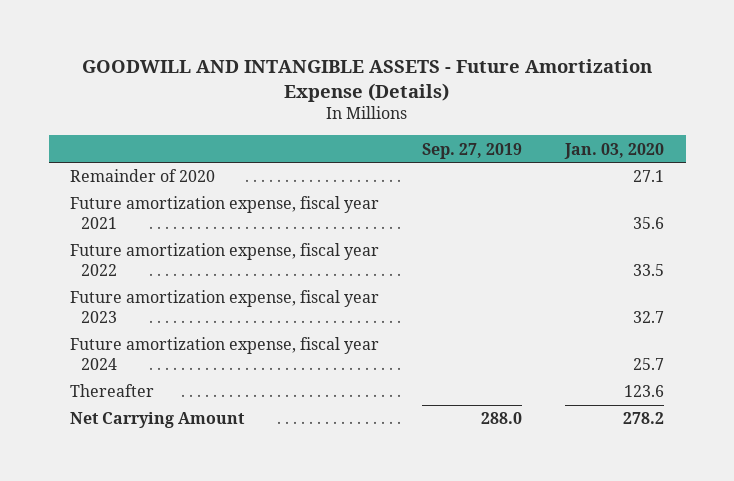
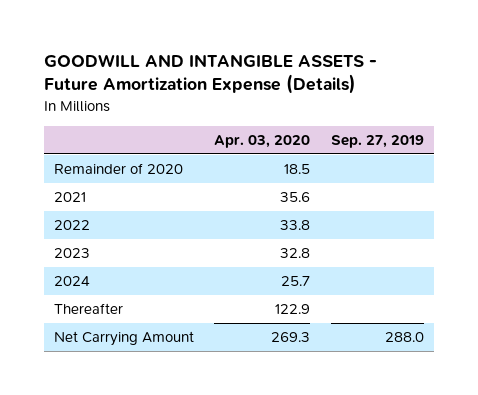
- | Sep. 27, 2019 | Jan. 03, 2020
+ | Apr. 03, 2020 | Sep. 27, 2019
- Future amortization expense, fiscal year 2021 | | 35.6
- Future amortization expense, fiscal year 2022 | | 33.5
- Future amortization expense, fiscal year 2023 | | 32.7
- Future amortization expense, fiscal year 2024 | | 25.7
+ 2021 | 35.6 |
+ 2022 | 33.8 |
+ 2023 | 32.8 |
+ 2024 | 25.7 |

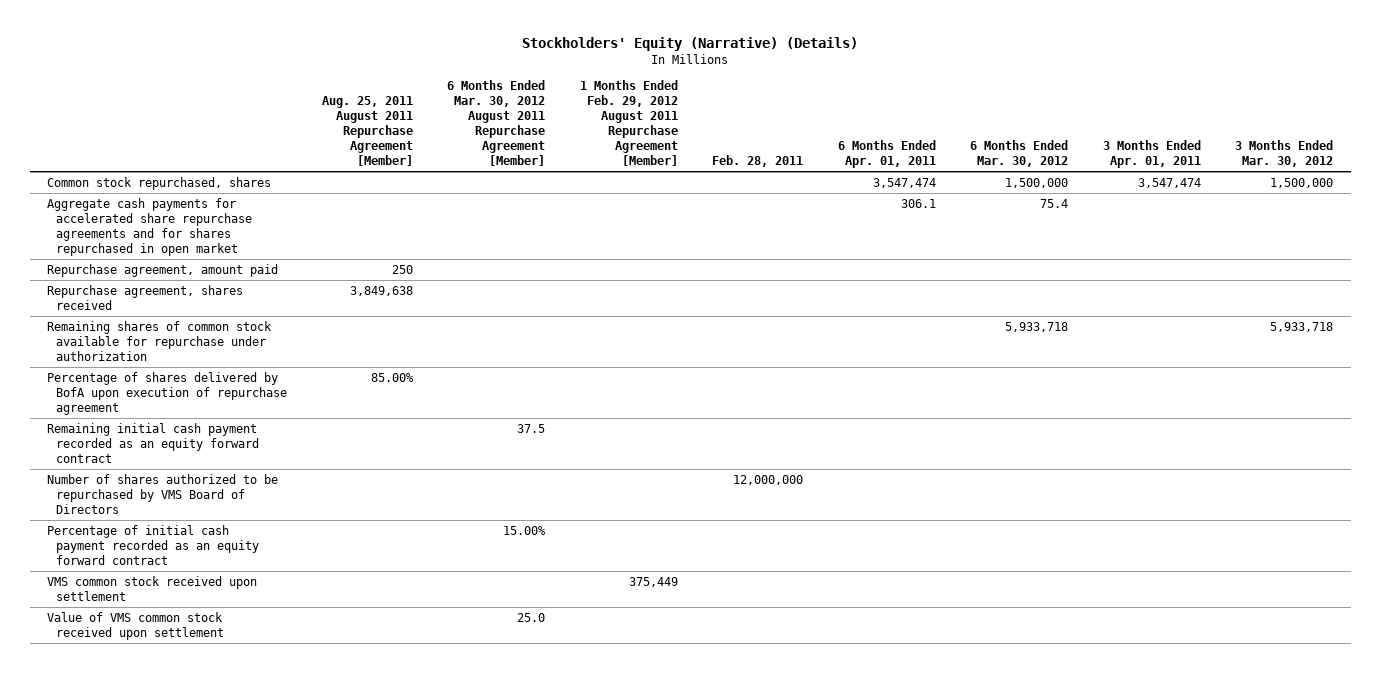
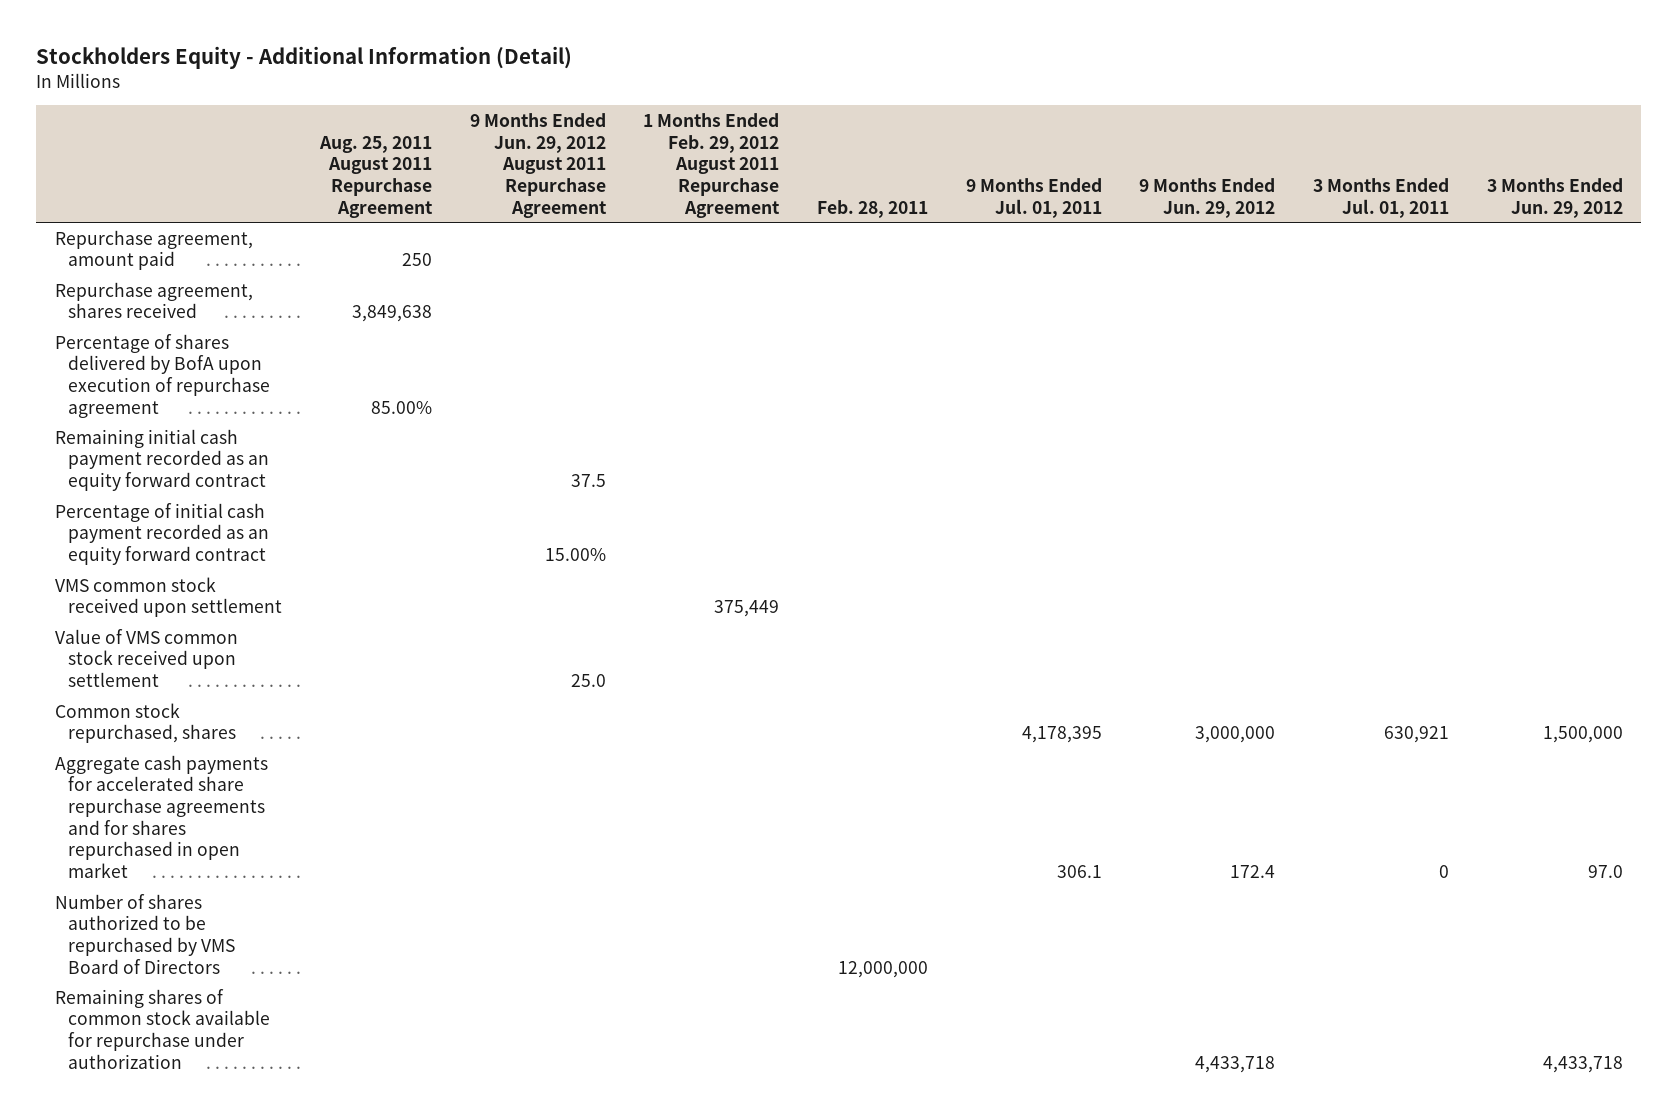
- Stockholders' Equity (Narrative) (Details)
+ Stockholders Equity - Additional Information (Detail)
- | Aug. 25, 2011 August 2011 Repurchase Agreement [Member] | 6 Months Ended Mar. 30, 2012 August 2011 Repurchase Agreement [Member] | 1 Months Ended Feb. 29, 2012 August 2011 Repurchase Agreement [Member] | Feb. 28, 2011 | 6 Months Ended Apr. 01, 2011 | 6 Months Ended Mar. 30, 2012 | 3 Months Ended Apr. 01, 2011 | 3 Months Ended Mar. 30, 2012
+ | Aug. 25, 2011 August 2011 Repurchase Agreement | 9 Months Ended Jun. 29, 2012 August 2011 Repurchase Agreement | 1 Months Ended Feb. 29, 2012 August 2011 Repurchase Agreement | Feb. 28, 2011 | 9 Months Ended Jul. 01, 2011 | 9 Months Ended Jun. 29, 2012 | 3 Months Ended Jul. 01, 2011 | 3 Months Ended Jun. 29, 2012
moved down: Common stock repurchased, shares | | | | | 4,178,395 | 3,000,000 | 630,921 | 1,500,000
moved down: Aggregate cash payments for accelerated share repurchase agreements and for shares repurchased in open market | | | | | 306.1 | 172.4 | 0 | 97.0
moved down: Number of shares authorized to be repurchased by VMS Board of Directors | | | | 12,000,000 | | | |
moved down: Remaining shares of common stock available for repurchase under authorization | | | | | | 4,433,718 | | 4,433,718

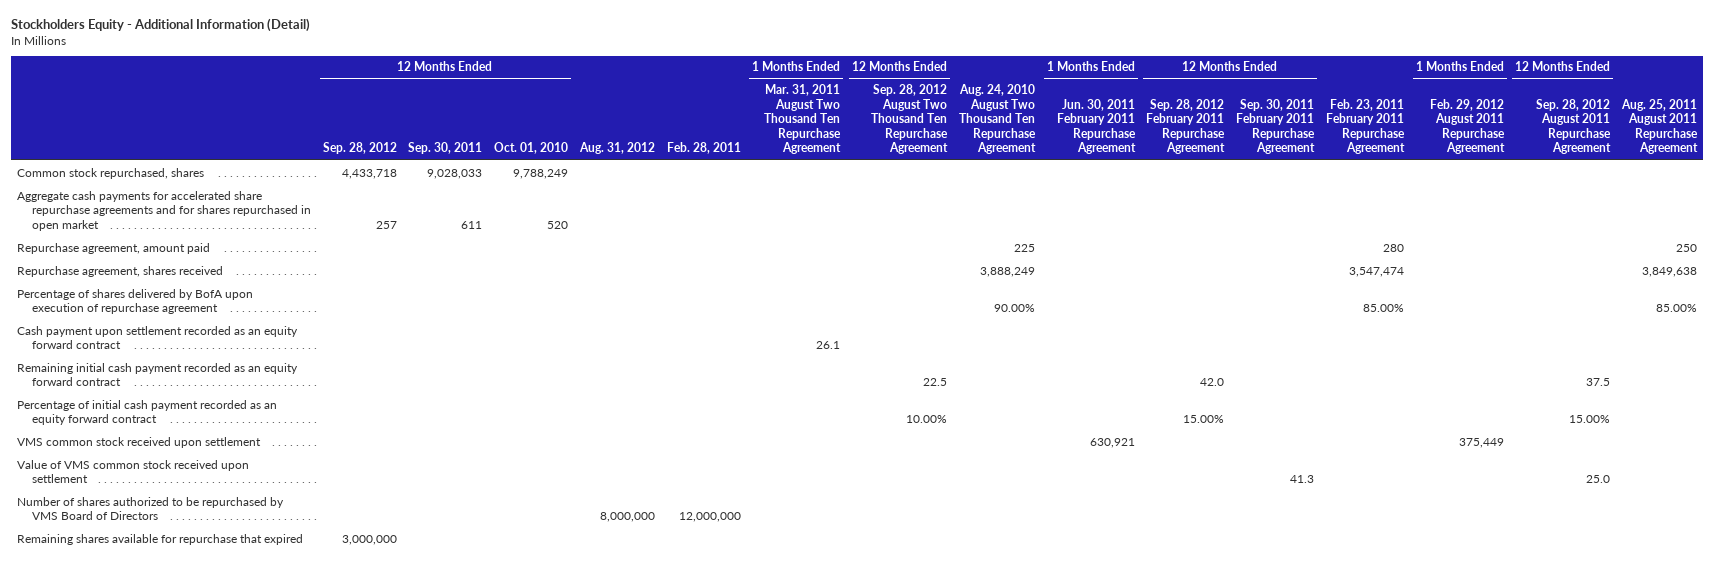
- | Aug. 25, 2011 August 2011 Repurchase Agreement | 9 Months Ended Jun. 29, 2012 August 2011 Repurchase Agreement | 1 Months Ended Feb. 29, 2012 August 2011 Repurchase Agreement | Feb. 28, 2011 | 9 Months Ended Jul. 01, 2011 | 9 Months Ended Jun. 29, 2012 | 3 Months Ended Jul. 01, 2011 | 3 Months Ended Jun. 29, 2012
+ | 12 Months Ended Sep. 28, 2012 | 12 Months Ended Sep. 30, 2011 | 12 Months Ended Oct. 01, 2010 | Aug. 31, 2012 | Feb. 28, 2011 | 1 Months Ended Mar. 31, 2011 August Two Thousand Ten Repurchase Agreement | 12 Months Ended Sep. 28, 2012 August Two Thousand Ten Repurchase Agreement | Aug. 24, 2010 August Two Thousand Ten Repurchase Agreement | 1 Months Ended Jun. 30, 2011 February 2011 Repurchase Agreement | 12 Months Ended Sep. 28, 2012 February 2011 Repurchase Agreement | 12 Months Ended Sep. 30, 2011 February 2011 Repurchase Agreement | Feb. 23, 2011 February 2011 Repurchase Agreement | 1 Months Ended Feb. 29, 2012 August 2011 Repurchase Agreement | 12 Months Ended Sep. 28, 2012 August 2011 Repurchase Agreement | Aug. 25, 2011 August 2011 Repurchase Agreement
moved up: Common stock repurchased, shares | 4,433,718 | 9,028,033 | 9,788,249 | | | | | | | | | | | |
moved up: Aggregate cash payments for accelerated share repurchase agreements and for shares repurchased in open market | 257 | 611 | 520 | | | | | | | | | | | |
+ Cash payment upon settlement recorded as an equity forward contract | | | | | | 26.1 | | | | | | | | |
- Remaining shares of common stock available for repurchase under authorization | | | | | | 4,433,718 | | 4,433,718
+ Remaining shares available for repurchase that expired | 3,000,000 | | | | | | | | | | | | | |

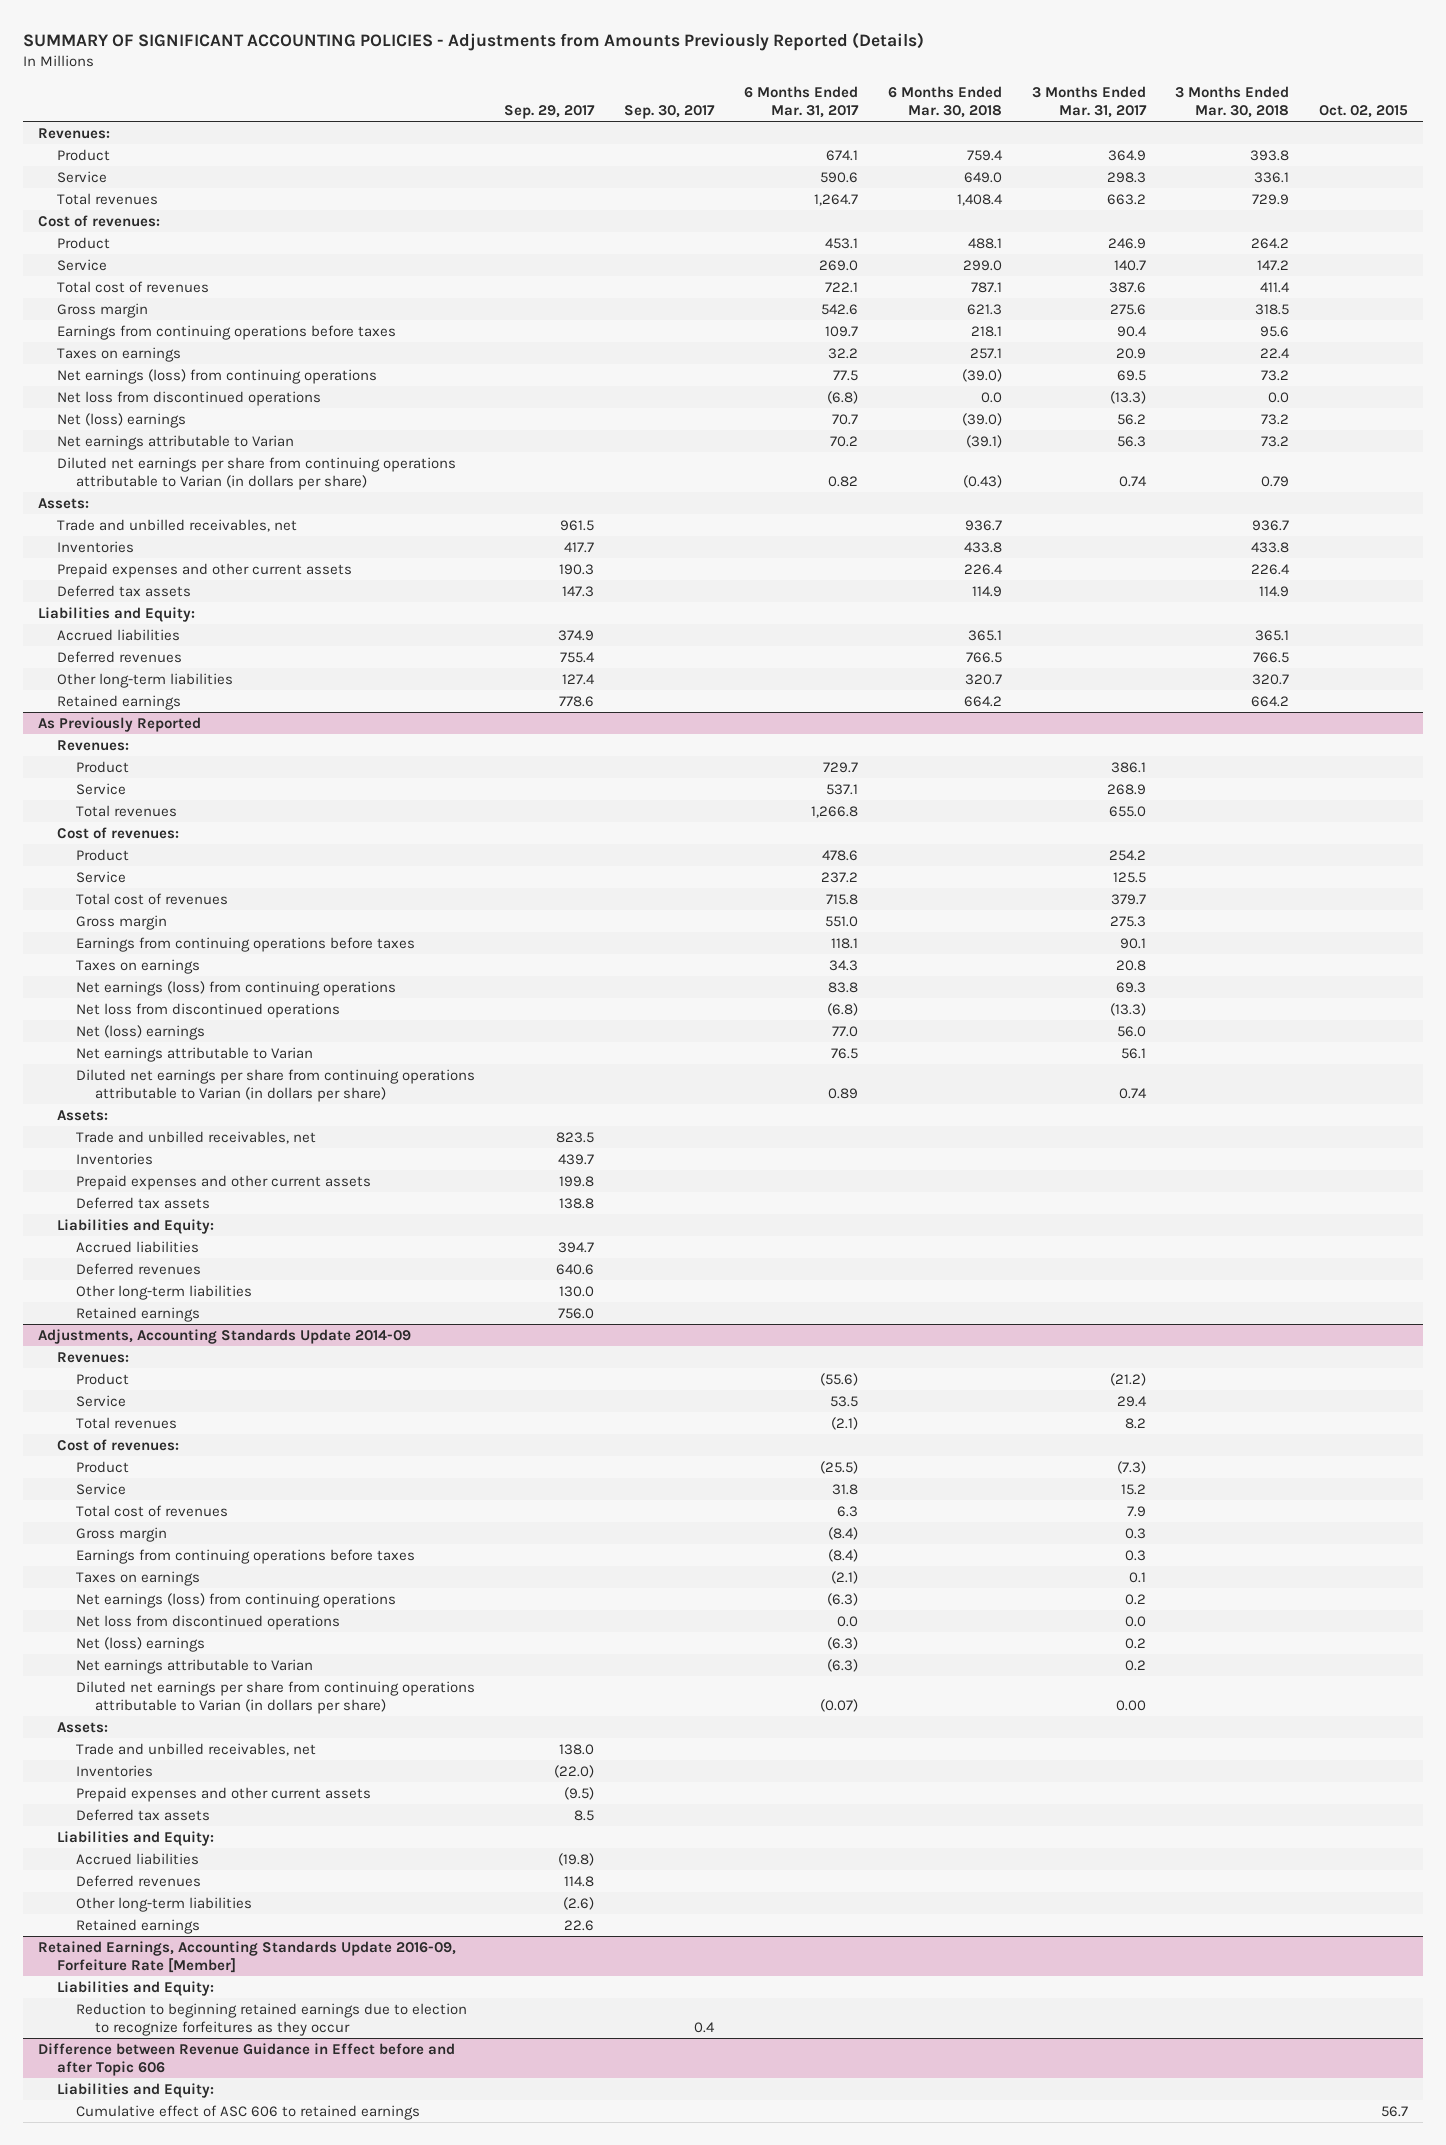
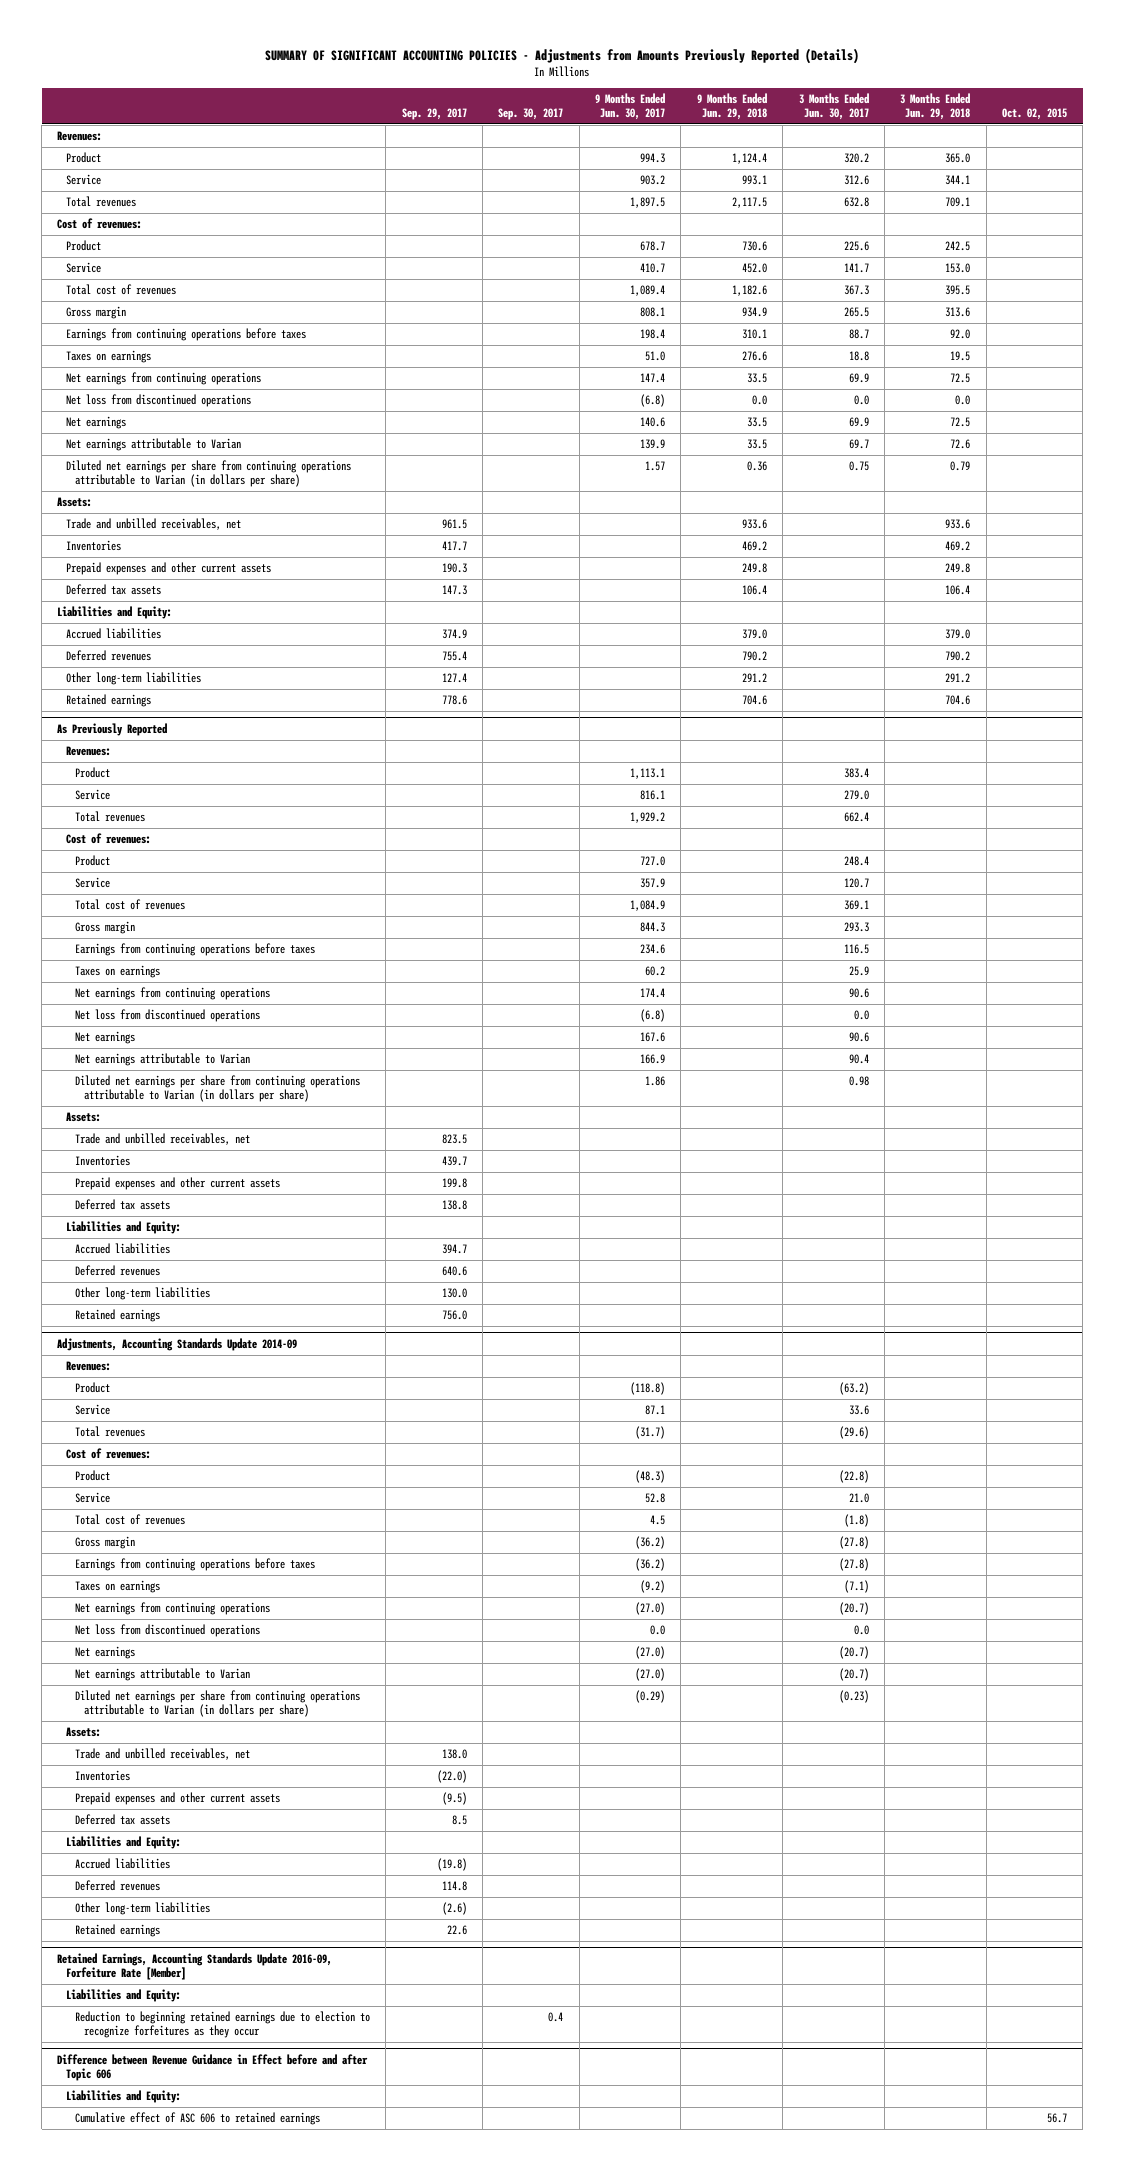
- | Sep. 29, 2017 | Sep. 30, 2017 | 6 Months Ended Mar. 31, 2017 | 6 Months Ended Mar. 30, 2018 | 3 Months Ended Mar. 31, 2017 | 3 Months Ended Mar. 30, 2018 | Oct. 02, 2015
+ | Sep. 29, 2017 | Sep. 30, 2017 | 9 Months Ended Jun. 30, 2017 | 9 Months Ended Jun. 29, 2018 | 3 Months Ended Jun. 30, 2017 | 3 Months Ended Jun. 29, 2018 | Oct. 02, 2015
- Net earnings (loss) from continuing operations | | | 77.5 | (39.0) | 69.5 | 73.2 |
+ Net earnings from continuing operations | | | 147.4 | 33.5 | 69.9 | 72.5 |
- Net (loss) earnings | | | 70.7 | (39.0) | 56.2 | 73.2 |
+ Net earnings | | | 140.6 | 33.5 | 69.9 | 72.5 |
@ As Previously Reported
- Net earnings (loss) from continuing operations | | | 83.8 | | 69.3 | |
+ Net earnings from continuing operations | | | 174.4 | | 90.6 | |
- Net (loss) earnings | | | 77.0 | | 56.0 | |
+ Net earnings | | | 167.6 | | 90.6 | |
@ Adjustments, Accounting Standards Update 2014-09
- Net earnings (loss) from continuing operations | | | (6.3) | | 0.2 | |
+ Net earnings from continuing operations | | | (27.0) | | (20.7) | |
- Net (loss) earnings | | | (6.3) | | 0.2 | |
+ Net earnings | | | (27.0) | | (20.7) | |

